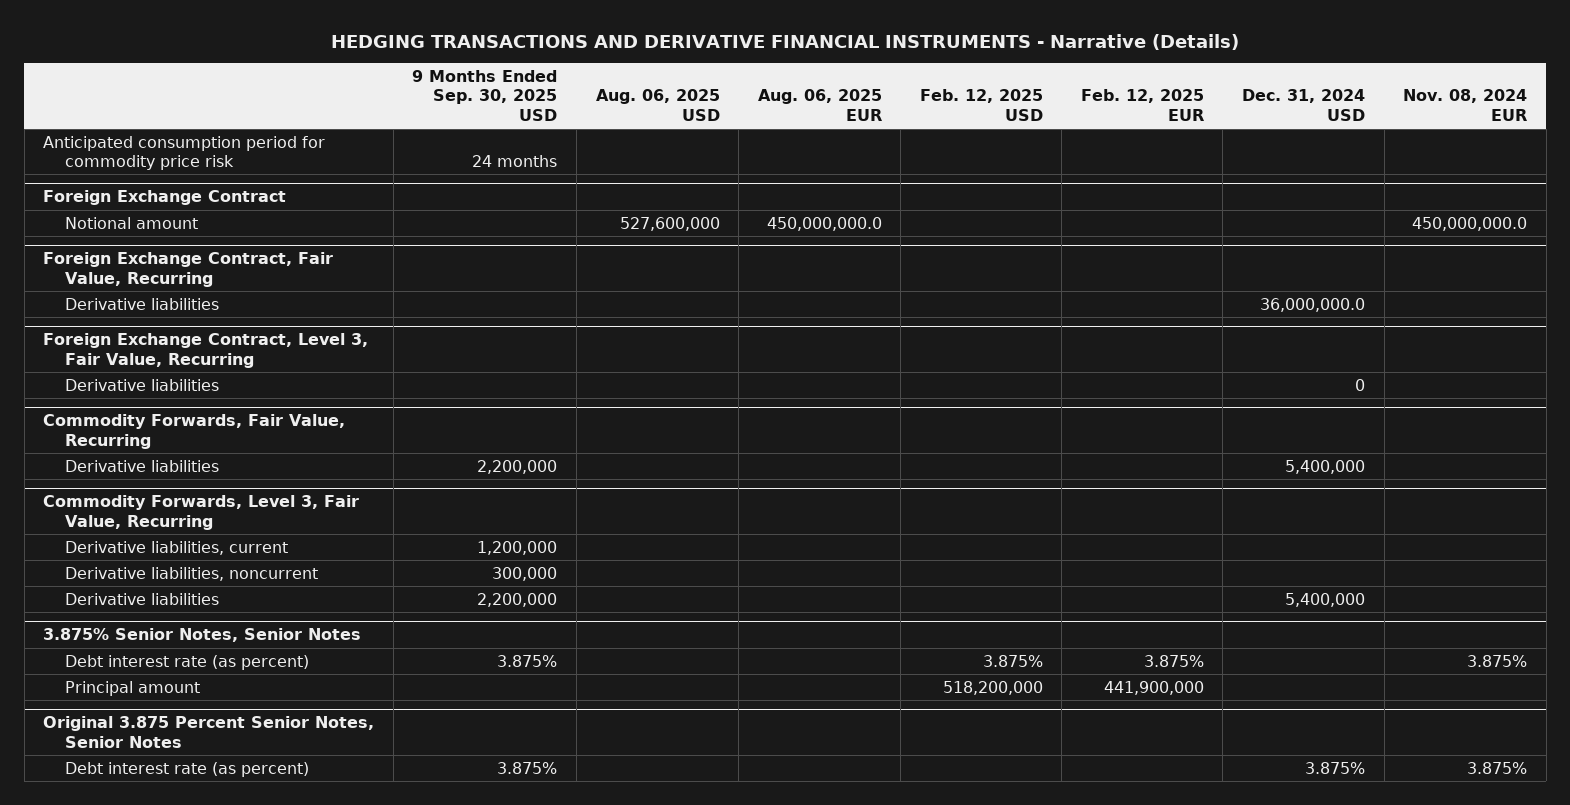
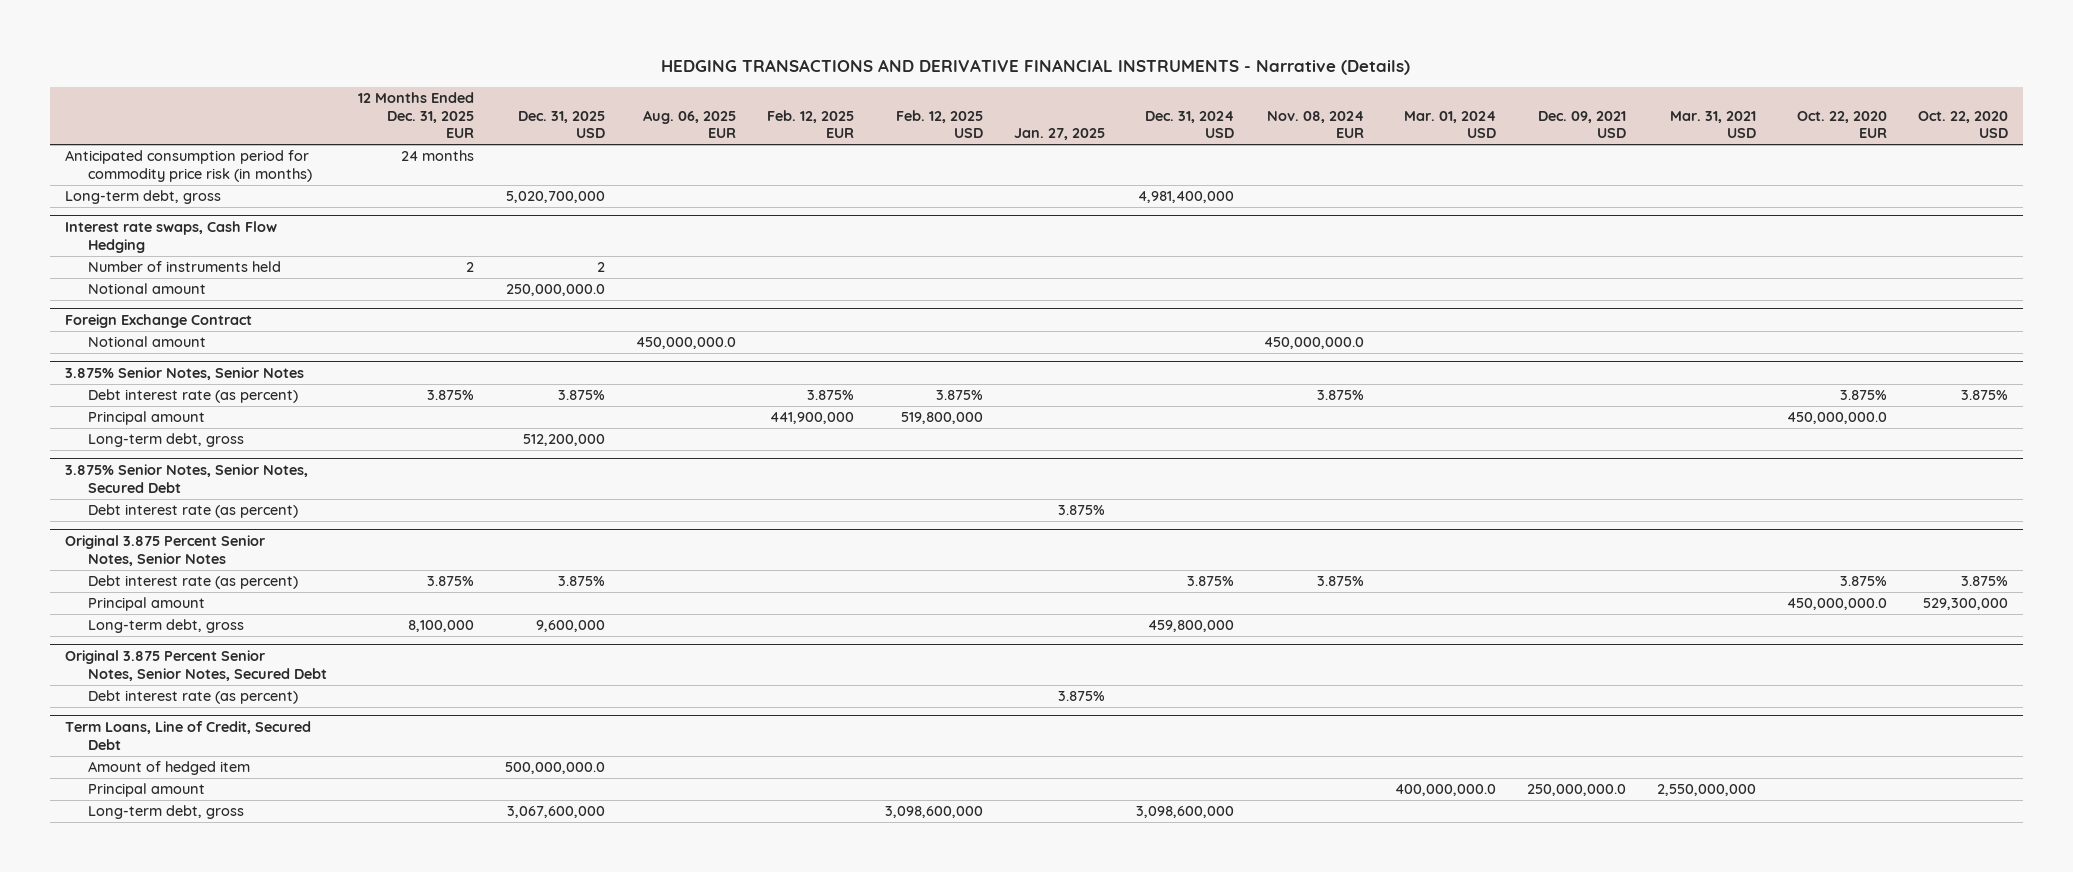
- | 9 Months Ended Sep. 30, 2025 USD | Aug. 06, 2025 USD | Aug. 06, 2025 EUR | Feb. 12, 2025 USD | Feb. 12, 2025 EUR | Dec. 31, 2024 USD | Nov. 08, 2024 EUR
+ | 12 Months Ended Dec. 31, 2025 EUR | Dec. 31, 2025 USD | Aug. 06, 2025 EUR | Feb. 12, 2025 EUR | Feb. 12, 2025 USD | Jan. 27, 2025 | Dec. 31, 2024 USD | Nov. 08, 2024 EUR | Mar. 01, 2024 USD | Dec. 09, 2021 USD | Mar. 31, 2021 USD | Oct. 22, 2020 EUR | Oct. 22, 2020 USD
- Anticipated consumption period for commodity price risk | 24 months | | | | | |
+ Anticipated consumption period for commodity price risk (in months) | 24 months | | | | | | | | | | | |
+ Long-term debt, gross | | 5,020,700,000 | | | | | 4,981,400,000 | | | | | |
+ Interest rate swaps, Cash Flow Hedging
+ Number of instruments held | 2 | 2 | | | | | | | | | | |
+ Notional amount | | 250,000,000.0 | | | | | | | | | | |
- Foreign Exchange Contract, Fair Value, Recurring
- Derivative liabilities | | | | | | 36,000,000.0 |
- Foreign Exchange Contract, Level 3, Fair Value, Recurring
- Derivative liabilities | | | | | | 0 |
- Commodity Forwards, Fair Value, Recurring
- Derivative liabilities | 2,200,000 | | | | | 5,400,000 |
- Commodity Forwards, Level 3, Fair Value, Recurring
- Derivative liabilities, current | 1,200,000 | | | | | |
- Derivative liabilities, noncurrent | 300,000 | | | | | |
- Derivative liabilities | 2,200,000 | | | | | 5,400,000 |
@ 3.875% Senior Notes, Senior Notes
- Principal amount | | | | 518,200,000 | 441,900,000 | |
+ Principal amount | | | | 441,900,000 | 519,800,000 | | | | | | | 450,000,000.0 |
+ Long-term debt, gross | | 512,200,000 | | | | | | | | | | |
+ 3.875% Senior Notes, Senior Notes, Secured Debt
+ Debt interest rate (as percent) | | | | | | 3.875% | | | | | | |
@ Original 3.875 Percent Senior Notes, Senior Notes
+ Principal amount | | | | | | | | | | | | 450,000,000.0 | 529,300,000
+ Long-term debt, gross | 8,100,000 | 9,600,000 | | | | | 459,800,000 | | | | | |
+ Original 3.875 Percent Senior Notes, Senior Notes, Secured Debt
+ Debt interest rate (as percent) | | | | | | 3.875% | | | | | | |
+ Term Loans, Line of Credit, Secured Debt
+ Amount of hedged item | | 500,000,000.0 | | | | | | | | | | |
+ Principal amount | | | | | | | | | 400,000,000.0 | 250,000,000.0 | 2,550,000,000 | |
+ Long-term debt, gross | | 3,067,600,000 | | | 3,098,600,000 | | 3,098,600,000 | | | | | |

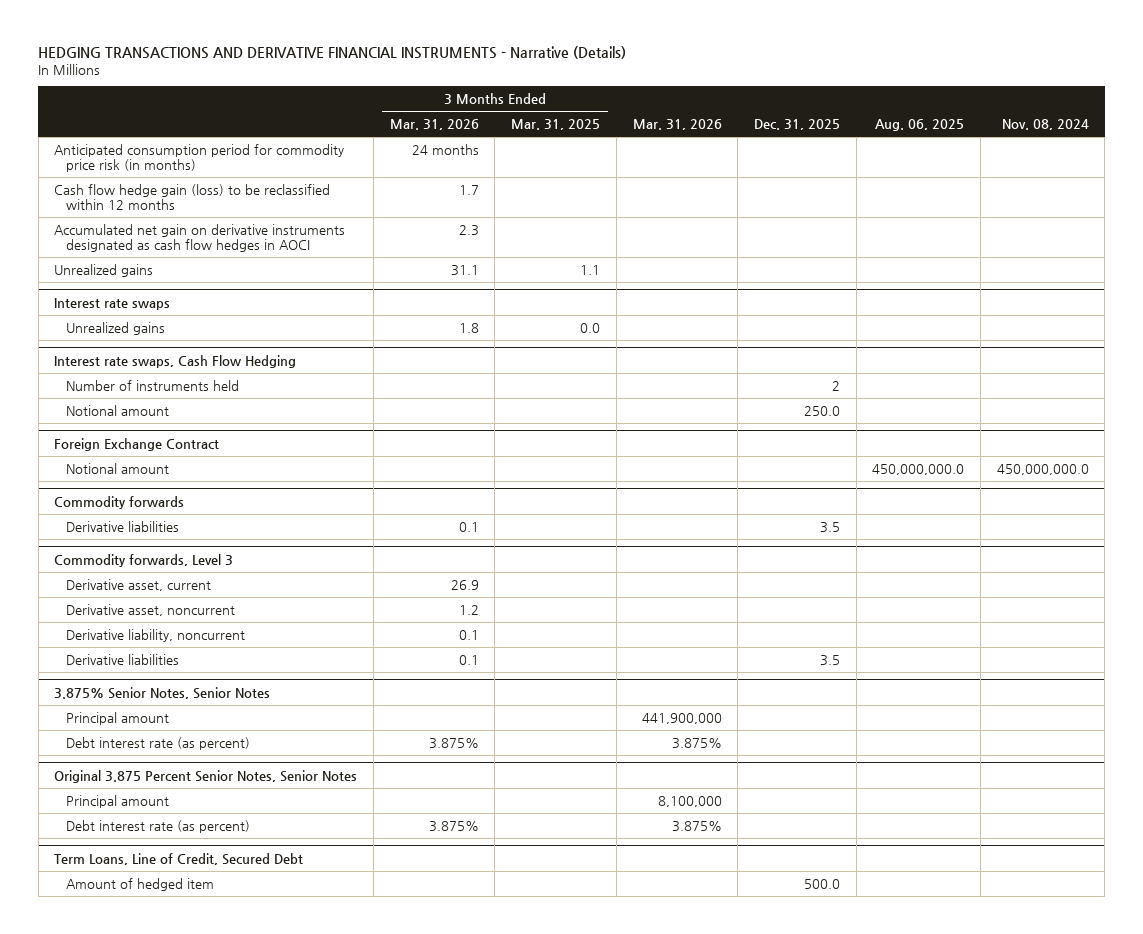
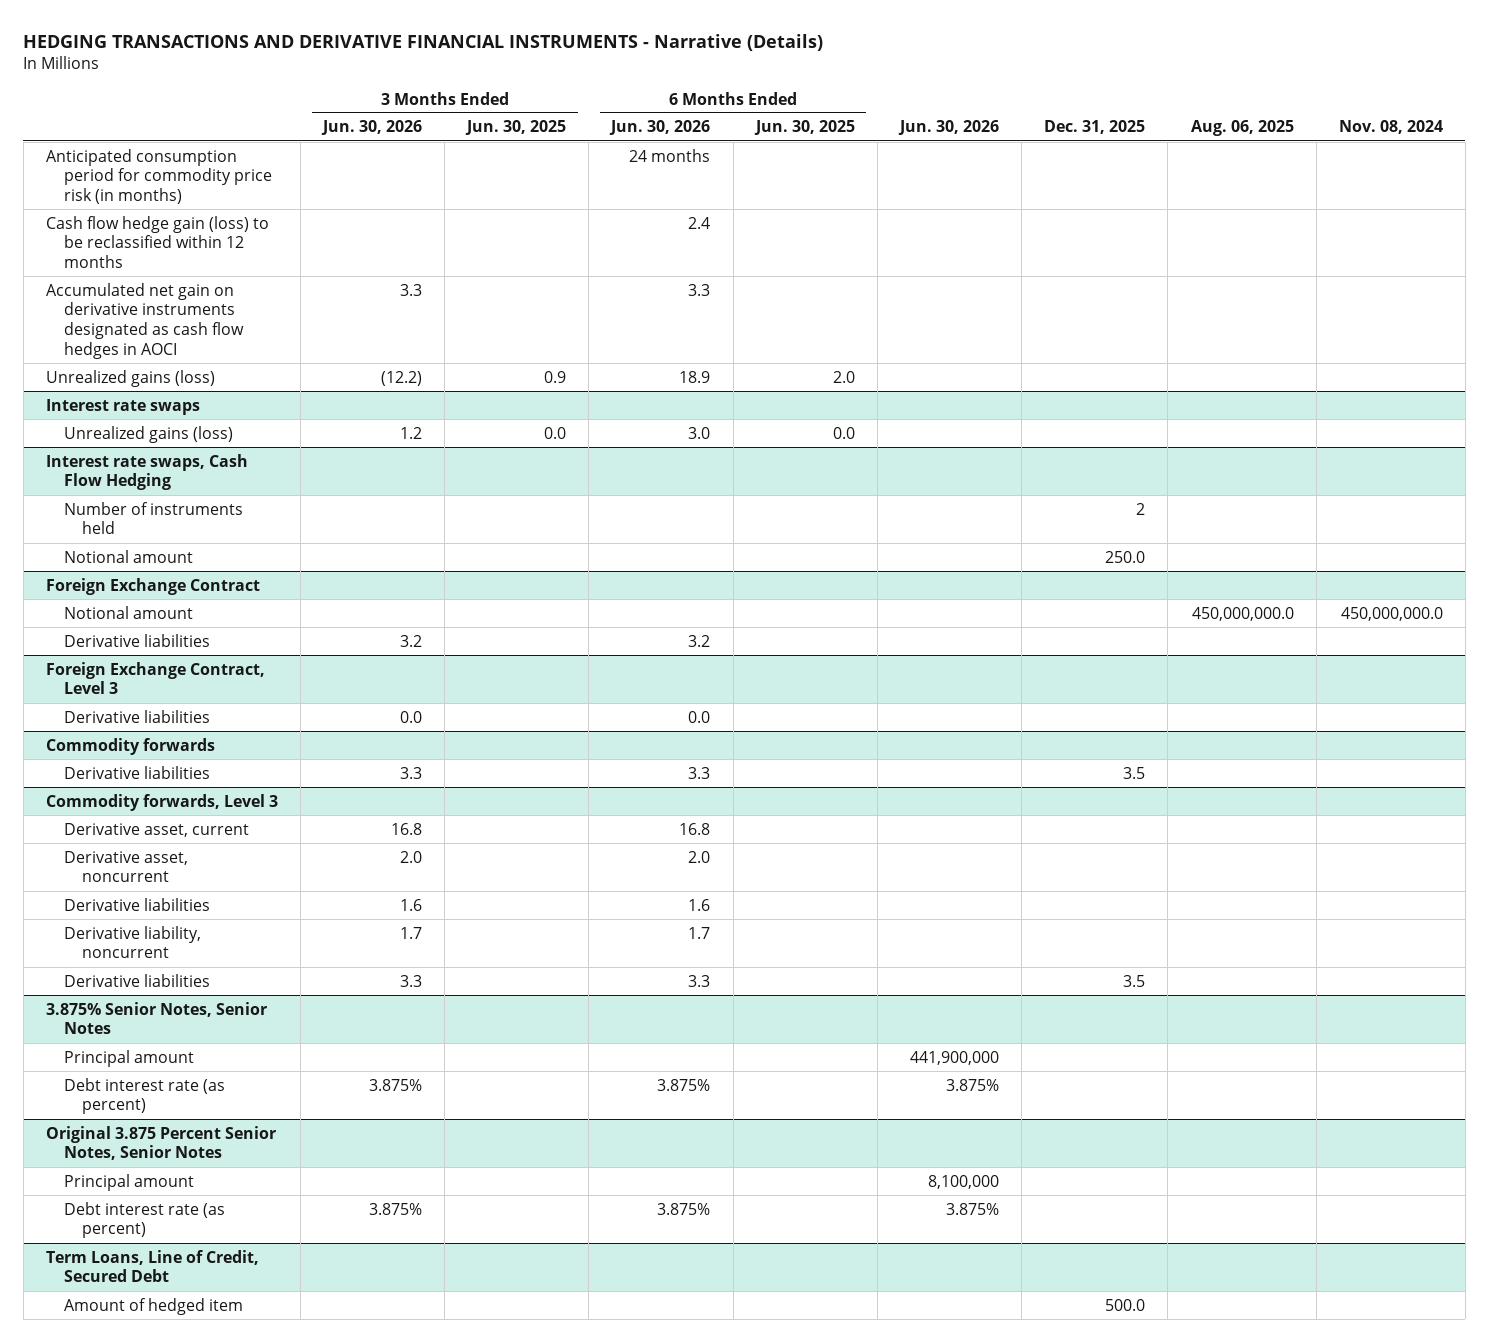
- | 3 Months Ended Mar. 31, 2026 | 3 Months Ended Mar. 31, 2025 | Mar. 31, 2026 | Dec. 31, 2025 | Aug. 06, 2025 | Nov. 08, 2024
+ | 3 Months Ended Jun. 30, 2026 | 3 Months Ended Jun. 30, 2025 | 6 Months Ended Jun. 30, 2026 | 6 Months Ended Jun. 30, 2025 | Jun. 30, 2026 | Dec. 31, 2025 | Aug. 06, 2025 | Nov. 08, 2024
- Unrealized gains | 31.1 | 1.1 | | | |
+ Unrealized gains (loss) | (12.2) | 0.9 | 18.9 | 2.0 | | | |
@ Interest rate swaps
- Unrealized gains | 1.8 | 0.0 | | | |
+ Unrealized gains (loss) | 1.2 | 0.0 | 3.0 | 0.0 | | | |
@ Foreign Exchange Contract
+ Derivative liabilities | 3.2 | | 3.2 | | | | |
+ Foreign Exchange Contract, Level 3
+ Derivative liabilities | 0.0 | | 0.0 | | | | |
@ Commodity forwards, Level 3
+ Derivative liabilities | 1.6 | | 1.6 | | | | |

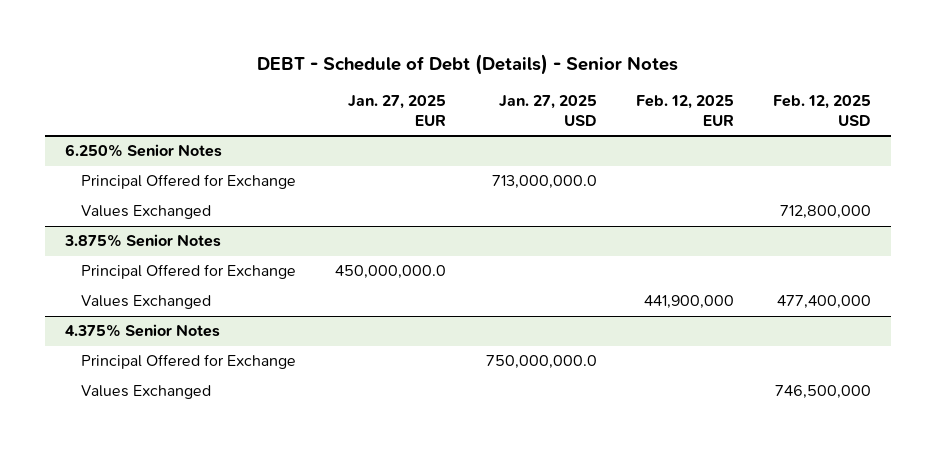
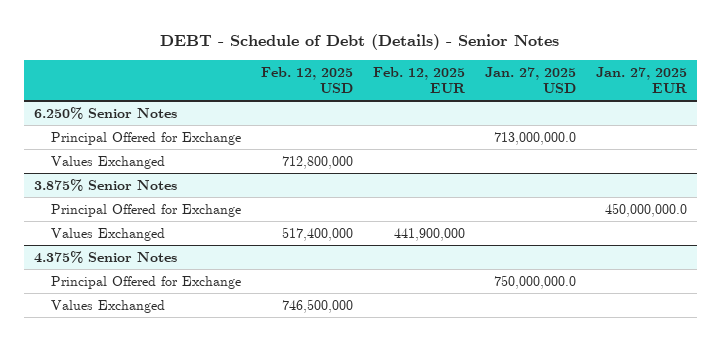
- | Jan. 27, 2025 EUR | Jan. 27, 2025 USD | Feb. 12, 2025 EUR | Feb. 12, 2025 USD
+ | Feb. 12, 2025 USD | Feb. 12, 2025 EUR | Jan. 27, 2025 USD | Jan. 27, 2025 EUR
@ 3.875% Senior Notes
- Values Exchanged | | | 441,900,000 | 477,400,000
+ Values Exchanged | 517,400,000 | 441,900,000 | |

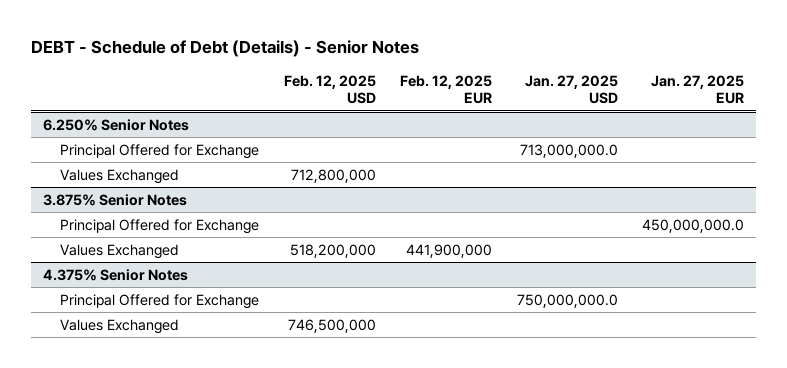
@ 3.875% Senior Notes
- Values Exchanged | 517,400,000 | 441,900,000 | |
+ Values Exchanged | 518,200,000 | 441,900,000 | |

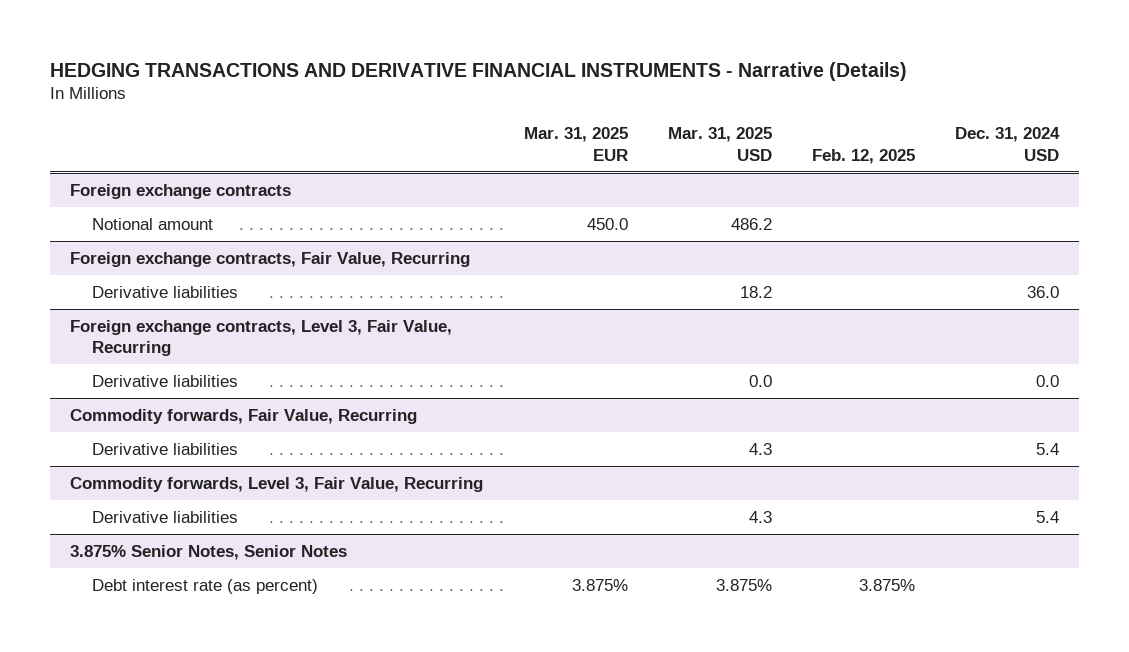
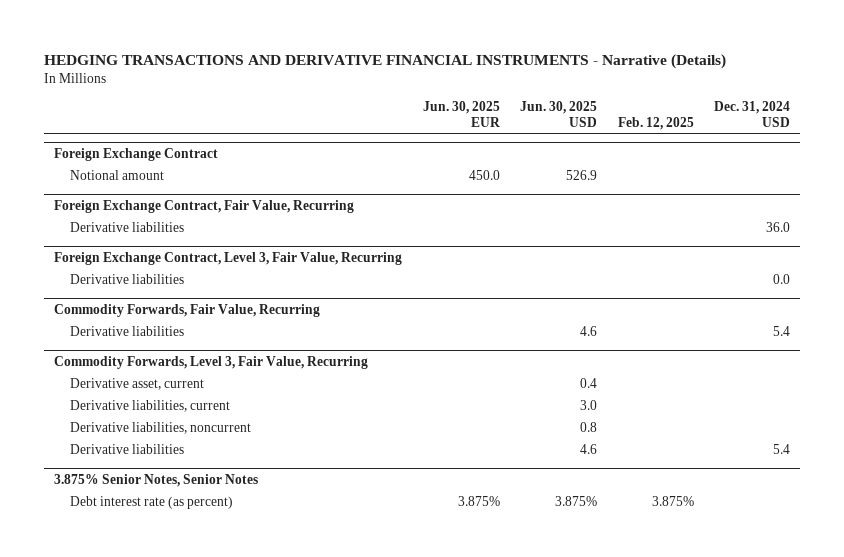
- | Mar. 31, 2025 EUR | Mar. 31, 2025 USD | Feb. 12, 2025 | Dec. 31, 2024 USD
+ | Jun. 30, 2025 EUR | Jun. 30, 2025 USD | Feb. 12, 2025 | Dec. 31, 2024 USD
- Foreign exchange contracts
+ Foreign Exchange Contract
- Foreign exchange contracts, Fair Value, Recurring
+ Foreign Exchange Contract, Fair Value, Recurring
- Foreign exchange contracts, Level 3, Fair Value, Recurring
+ Foreign Exchange Contract, Level 3, Fair Value, Recurring
- Commodity forwards, Fair Value, Recurring
+ Commodity Forwards, Fair Value, Recurring
- Commodity forwards, Level 3, Fair Value, Recurring
+ Commodity Forwards, Level 3, Fair Value, Recurring
+ Derivative asset, current | | 0.4 | |
+ Derivative liabilities, current | | 3.0 | |
+ Derivative liabilities, noncurrent | | 0.8 | |

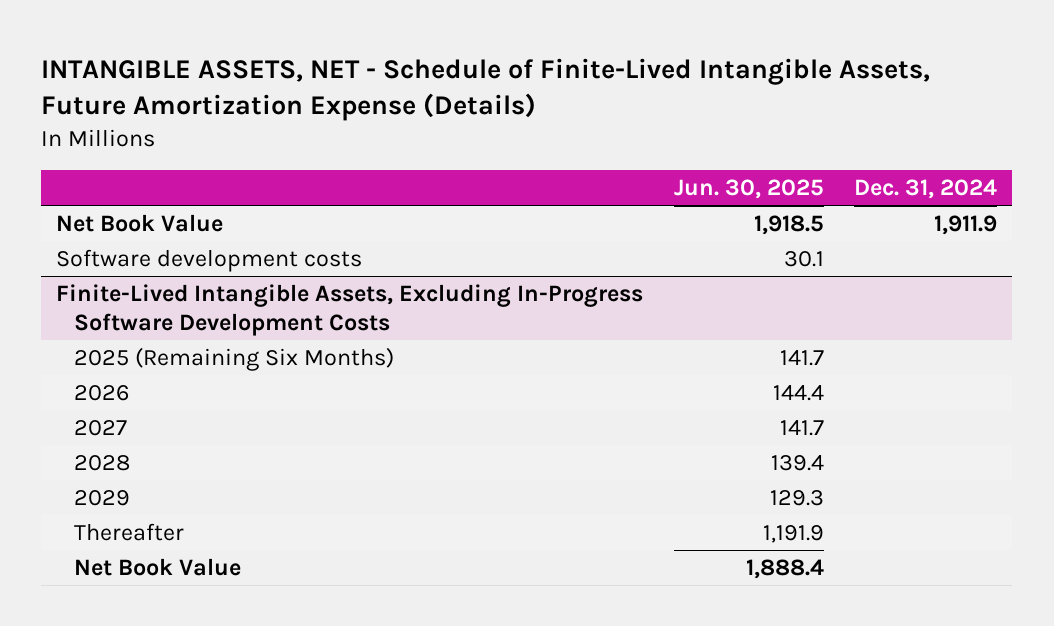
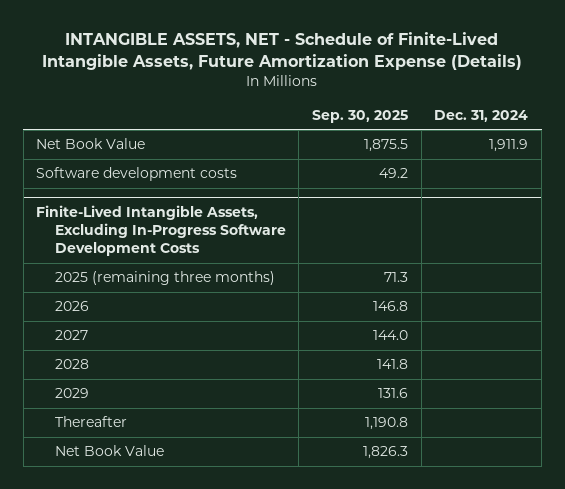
- | Jun. 30, 2025 | Dec. 31, 2024
+ | Sep. 30, 2025 | Dec. 31, 2024
@ Finite-Lived Intangible Assets, Excluding In-Progress Software Development Costs
- 2025 (Remaining Six Months) | 141.7 |
+ 2025 (remaining three months) | 71.3 |

